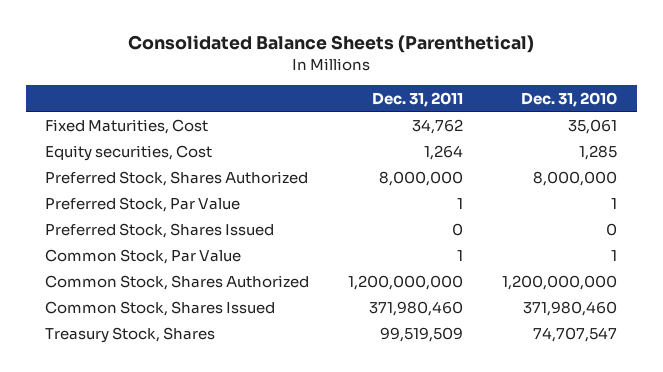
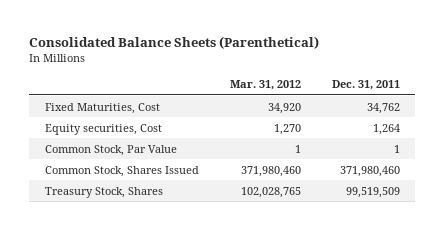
- | Dec. 31, 2011 | Dec. 31, 2010
+ | Mar. 31, 2012 | Dec. 31, 2011
- Preferred Stock, Shares Authorized | 8,000,000 | 8,000,000
- Preferred Stock, Par Value | 1 | 1
- Preferred Stock, Shares Issued | 0 | 0
- Common Stock, Shares Authorized | 1,200,000,000 | 1,200,000,000

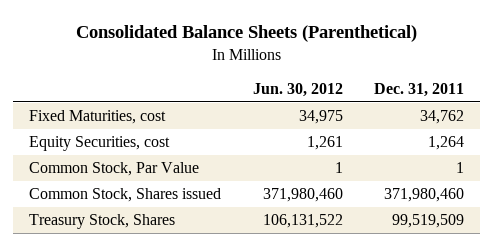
- | Mar. 31, 2012 | Dec. 31, 2011
+ | Jun. 30, 2012 | Dec. 31, 2011
- Fixed Maturities, Cost | 34,920 | 34,762
- Equity securities, Cost | 1,270 | 1,264
+ Fixed Maturities, cost | 34,975 | 34,762
+ Equity Securities, cost | 1,261 | 1,264
- Common Stock, Shares Issued | 371,980,460 | 371,980,460
+ Common Stock, Shares issued | 371,980,460 | 371,980,460

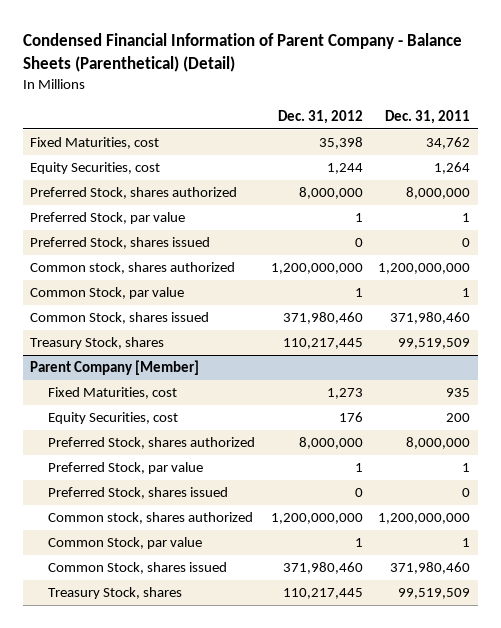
- Consolidated Balance Sheets (Parenthetical)
+ Condensed Financial Information of Parent Company - Balance Sheets (Parenthetical) (Detail)
- | Jun. 30, 2012 | Dec. 31, 2011
+ | Dec. 31, 2012 | Dec. 31, 2011
- Common Stock, Par Value | 1 | 1
- Common Stock, Shares issued | 371,980,460 | 371,980,460
- Treasury Stock, Shares | 106,131,522 | 99,519,509
+ Preferred Stock, shares authorized | 8,000,000 | 8,000,000
+ Preferred Stock, par value | 1 | 1
+ Preferred Stock, shares issued | 0 | 0
+ Common stock, shares authorized | 1,200,000,000 | 1,200,000,000
+ Common Stock, par value | 1 | 1
+ Common Stock, shares issued | 371,980,460 | 371,980,460
+ Treasury Stock, shares | 110,217,445 | 99,519,509
+ Parent Company [Member]
+ Fixed Maturities, cost | 1,273 | 935
+ Equity Securities, cost | 176 | 200
+ Preferred Stock, shares authorized | 8,000,000 | 8,000,000
+ Preferred Stock, par value | 1 | 1
+ Preferred Stock, shares issued | 0 | 0
+ Common stock, shares authorized | 1,200,000,000 | 1,200,000,000
+ Common Stock, par value | 1 | 1
+ Common Stock, shares issued | 371,980,460 | 371,980,460
+ Treasury Stock, shares | 110,217,445 | 99,519,509

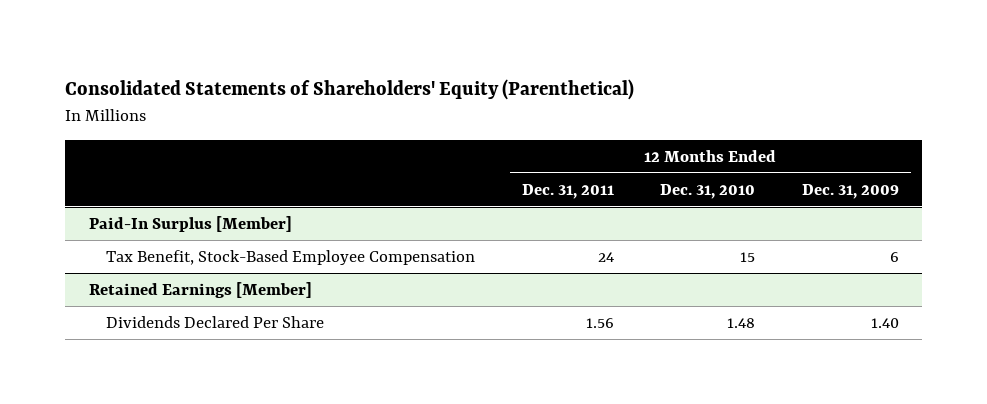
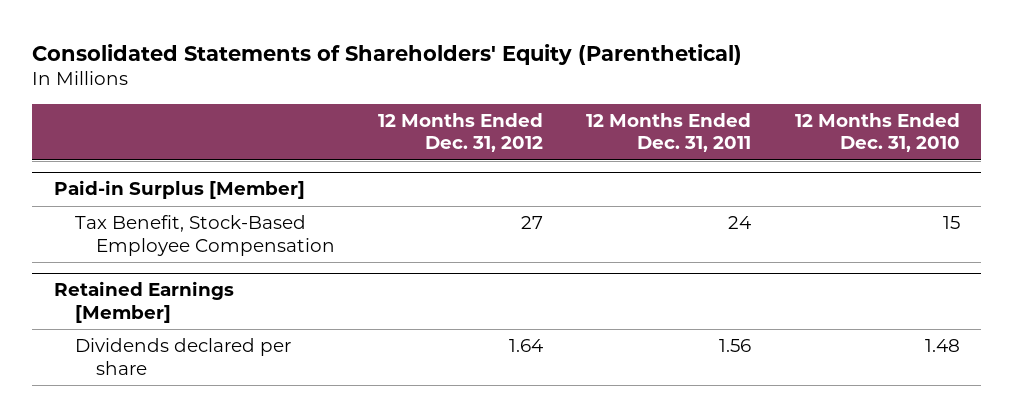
- | 12 Months Ended Dec. 31, 2011 | 12 Months Ended Dec. 31, 2010 | 12 Months Ended Dec. 31, 2009
+ | 12 Months Ended Dec. 31, 2012 | 12 Months Ended Dec. 31, 2011 | 12 Months Ended Dec. 31, 2010
- Paid-In Surplus [Member]
+ Paid-in Surplus [Member]
@ Retained Earnings [Member]
- Dividends Declared Per Share | 1.56 | 1.48 | 1.40
+ Dividends declared per share | 1.64 | 1.56 | 1.48

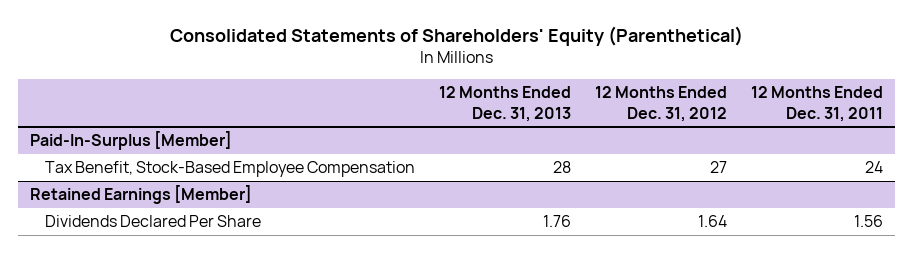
- | 12 Months Ended Dec. 31, 2012 | 12 Months Ended Dec. 31, 2011 | 12 Months Ended Dec. 31, 2010
+ | 12 Months Ended Dec. 31, 2013 | 12 Months Ended Dec. 31, 2012 | 12 Months Ended Dec. 31, 2011
- Paid-in Surplus [Member]
+ Paid-In-Surplus [Member]
@ Retained Earnings [Member]
- Dividends declared per share | 1.64 | 1.56 | 1.48
+ Dividends Declared Per Share | 1.76 | 1.64 | 1.56

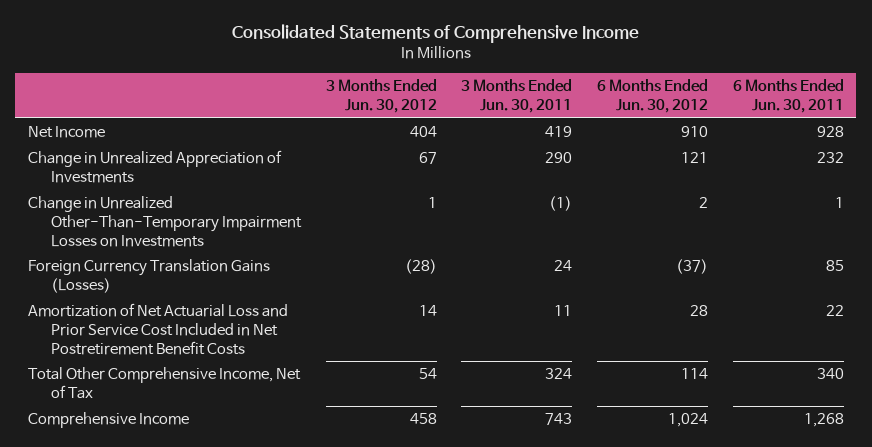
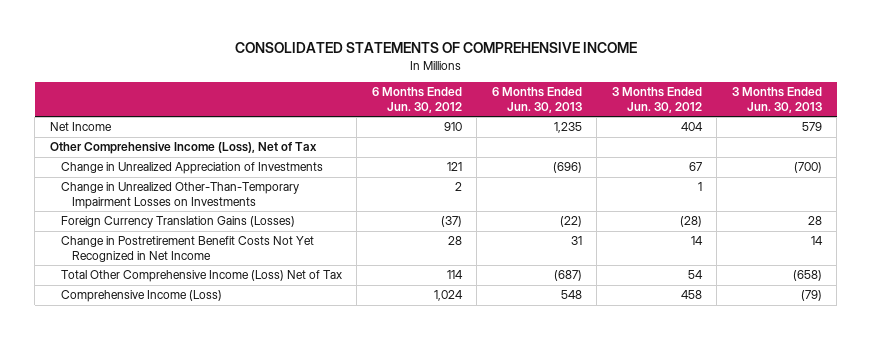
- Consolidated Statements of Comprehensive Income
+ CONSOLIDATED STATEMENTS OF COMPREHENSIVE INCOME
- | 3 Months Ended Jun. 30, 2012 | 3 Months Ended Jun. 30, 2011 | 6 Months Ended Jun. 30, 2012 | 6 Months Ended Jun. 30, 2011
+ | 6 Months Ended Jun. 30, 2012 | 6 Months Ended Jun. 30, 2013 | 3 Months Ended Jun. 30, 2012 | 3 Months Ended Jun. 30, 2013
+ Other Comprehensive Income (Loss), Net of Tax
- Amortization of Net Actuarial Loss and Prior Service Cost Included in Net Postretirement Benefit Costs | 14 | 11 | 28 | 22
- Total Other Comprehensive Income, Net of Tax | 54 | 324 | 114 | 340
- Comprehensive Income | 458 | 743 | 1,024 | 1,268
+ Change in Postretirement Benefit Costs Not Yet Recognized in Net Income | 28 | 31 | 14 | 14
+ Total Other Comprehensive Income (Loss) Net of Tax | 114 | (687) | 54 | (658)
+ Comprehensive Income (Loss) | 1,024 | 548 | 458 | (79)

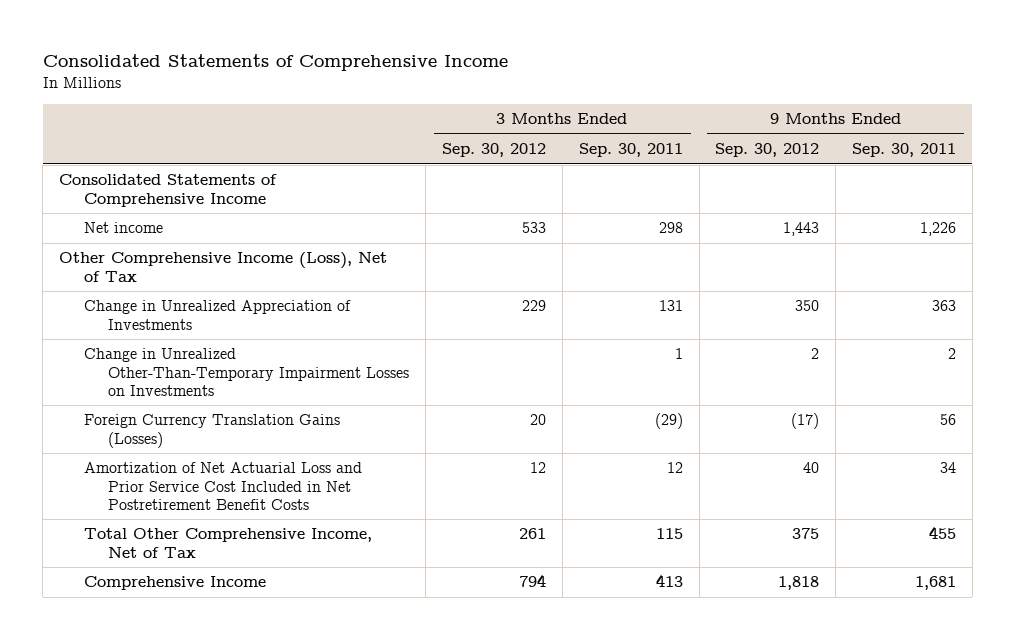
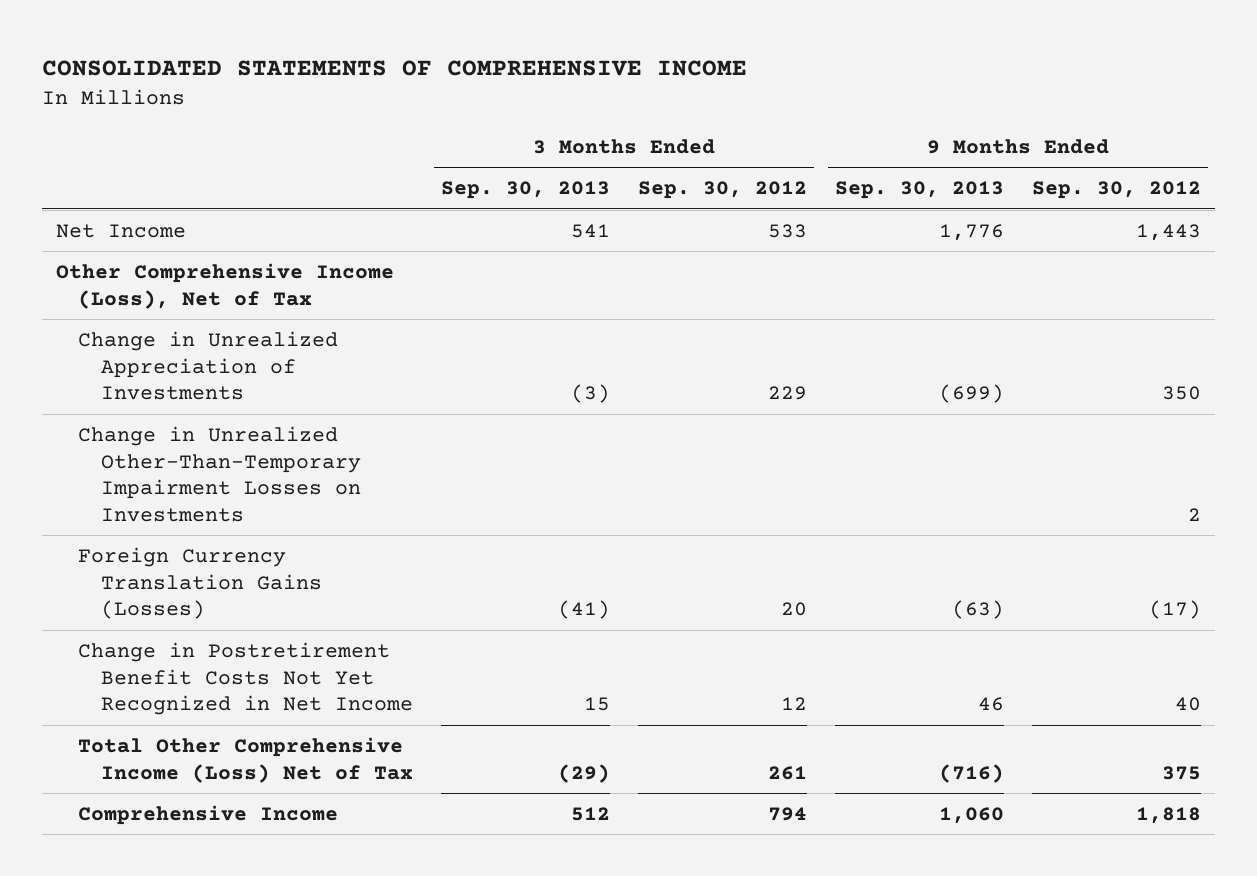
- Consolidated Statements of Comprehensive Income
+ CONSOLIDATED STATEMENTS OF COMPREHENSIVE INCOME
- | 3 Months Ended Sep. 30, 2012 | 3 Months Ended Sep. 30, 2011 | 9 Months Ended Sep. 30, 2012 | 9 Months Ended Sep. 30, 2011
+ | 3 Months Ended Sep. 30, 2013 | 3 Months Ended Sep. 30, 2012 | 9 Months Ended Sep. 30, 2013 | 9 Months Ended Sep. 30, 2012
- Consolidated Statements of Comprehensive Income
- Net income | 533 | 298 | 1,443 | 1,226
+ Net Income | 541 | 533 | 1,776 | 1,443
- Amortization of Net Actuarial Loss and Prior Service Cost Included in Net Postretirement Benefit Costs | 12 | 12 | 40 | 34
- Total Other Comprehensive Income, Net of Tax | 261 | 115 | 375 | 455
+ Change in Postretirement Benefit Costs Not Yet Recognized in Net Income | 15 | 12 | 46 | 40
+ Total Other Comprehensive Income (Loss) Net of Tax | (29) | 261 | (716) | 375

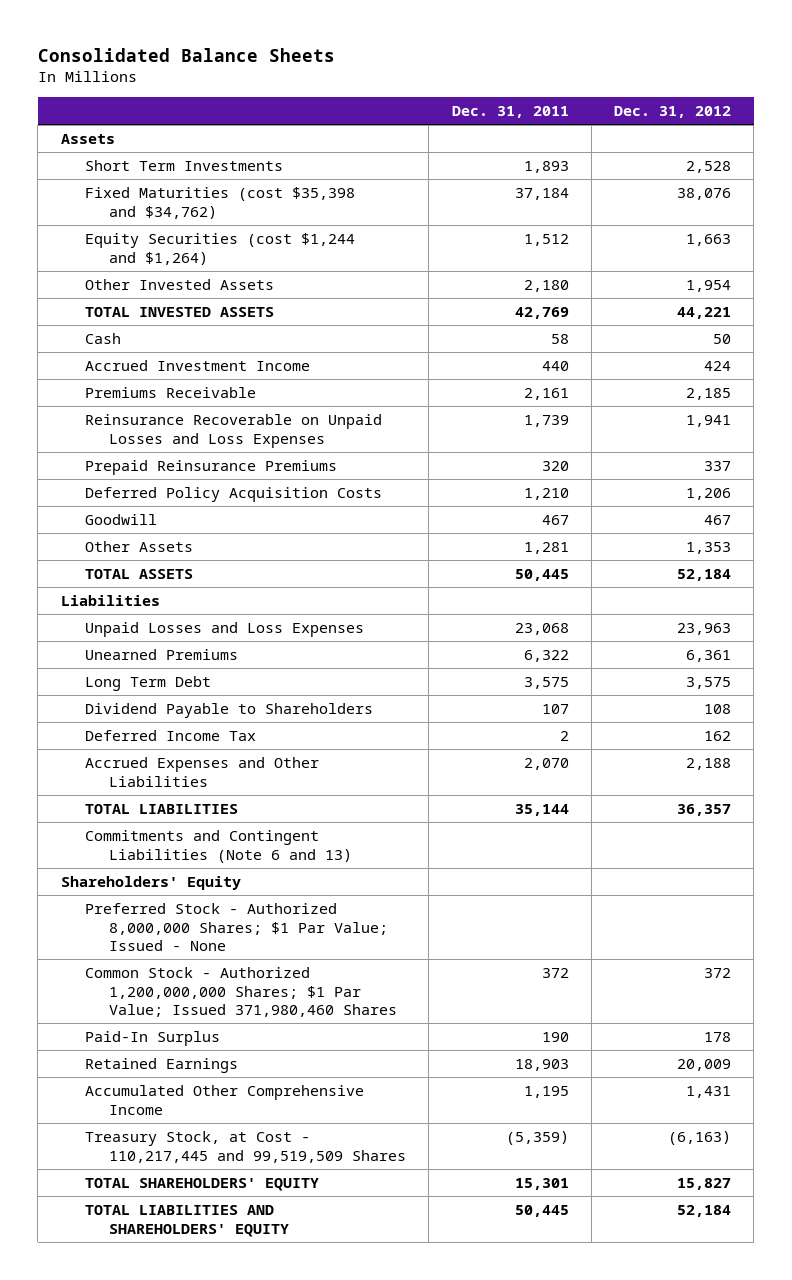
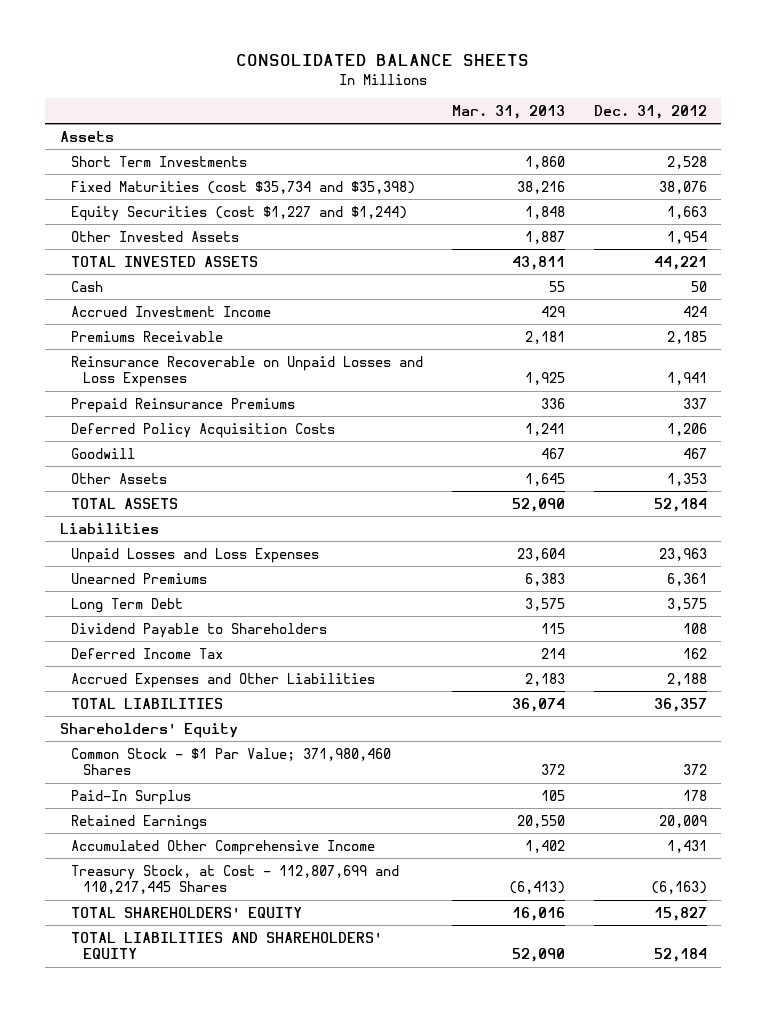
- Consolidated Balance Sheets
+ CONSOLIDATED BALANCE SHEETS
- | Dec. 31, 2011 | Dec. 31, 2012
+ | Mar. 31, 2013 | Dec. 31, 2012
- Fixed Maturities (cost $35,398 and $34,762) | 37,184 | 38,076
- Equity Securities (cost $1,244 and $1,264) | 1,512 | 1,663
+ Fixed Maturities (cost $35,734 and $35,398) | 38,216 | 38,076
+ Equity Securities (cost $1,227 and $1,244) | 1,848 | 1,663
- Commitments and Contingent Liabilities (Note 6 and 13)
- Preferred Stock - Authorized 8,000,000 Shares; $1 Par Value; Issued - None
- Common Stock - Authorized 1,200,000,000 Shares; $1 Par Value; Issued 371,980,460 Shares | 372 | 372
+ Common Stock - $1 Par Value; 371,980,460 Shares | 372 | 372
- Treasury Stock, at Cost - 110,217,445 and 99,519,509 Shares | (5,359) | (6,163)
+ Treasury Stock, at Cost - 112,807,699 and 110,217,445 Shares | (6,413) | (6,163)

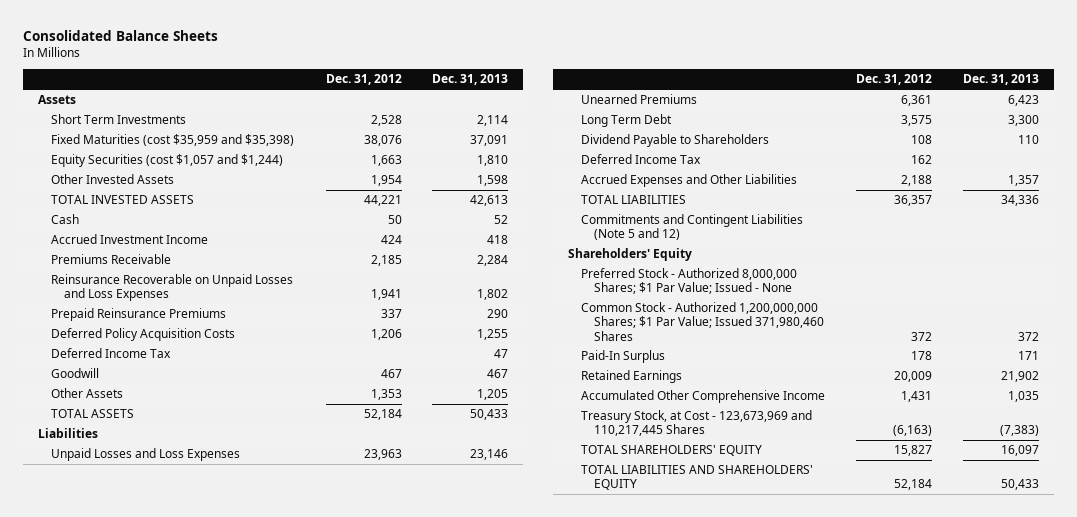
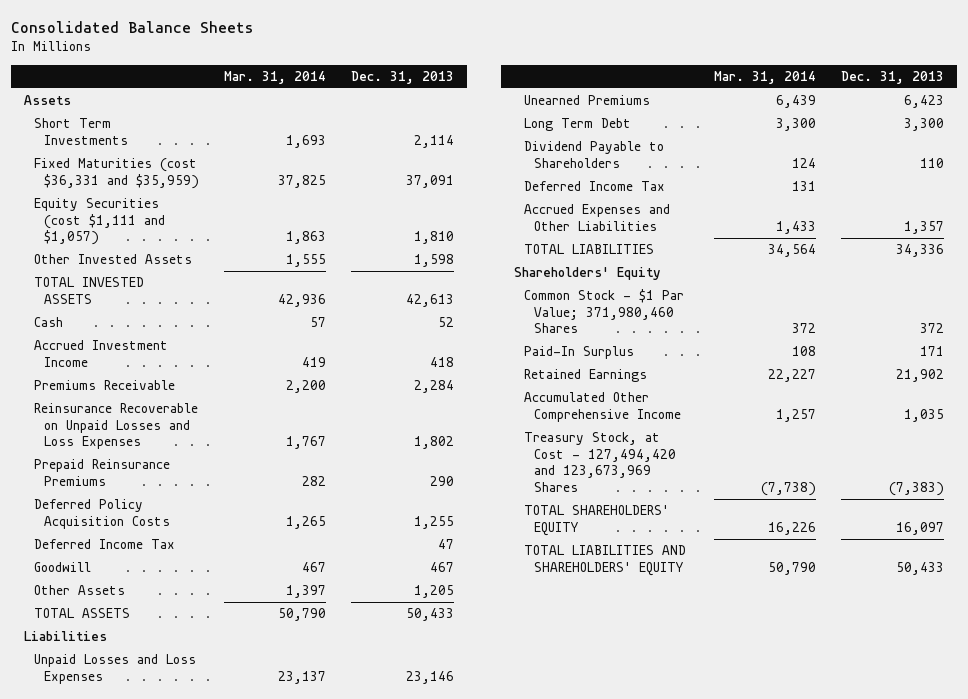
- | Dec. 31, 2012 | Dec. 31, 2013
+ | Mar. 31, 2014 | Dec. 31, 2013
- Fixed Maturities (cost $35,959 and $35,398) | 38,076 | 37,091
- Equity Securities (cost $1,057 and $1,244) | 1,663 | 1,810
+ Fixed Maturities (cost $36,331 and $35,959) | 37,825 | 37,091
+ Equity Securities (cost $1,111 and $1,057) | 1,863 | 1,810
- Commitments and Contingent Liabilities (Note 5 and 12)
- Preferred Stock - Authorized 8,000,000 Shares; $1 Par Value; Issued - None
- Common Stock - Authorized 1,200,000,000 Shares; $1 Par Value; Issued 371,980,460 Shares | 372 | 372
+ Common Stock - $1 Par Value; 371,980,460 Shares | 372 | 372
- Treasury Stock, at Cost - 123,673,969 and 110,217,445 Shares | (6,163) | (7,383)
+ Treasury Stock, at Cost - 127,494,420 and 123,673,969 Shares | (7,738) | (7,383)

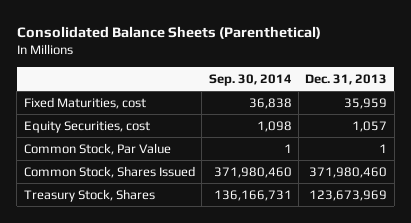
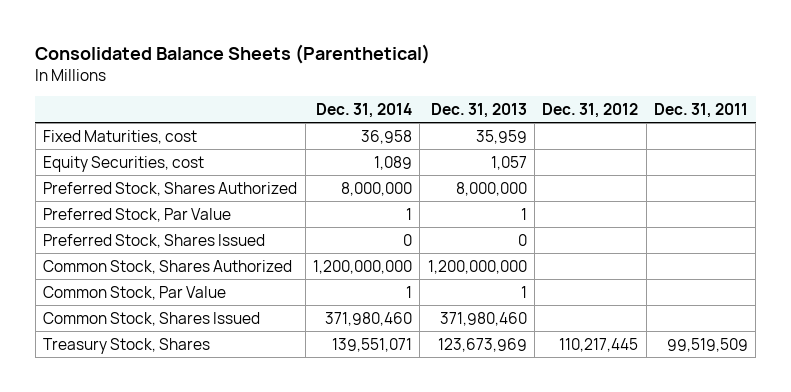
- | Sep. 30, 2014 | Dec. 31, 2013
+ | Dec. 31, 2014 | Dec. 31, 2013 | Dec. 31, 2012 | Dec. 31, 2011
+ Preferred Stock, Shares Authorized | 8,000,000 | 8,000,000 | |
+ Preferred Stock, Par Value | 1 | 1 | |
+ Preferred Stock, Shares Issued | 0 | 0 | |
+ Common Stock, Shares Authorized | 1,200,000,000 | 1,200,000,000 | |

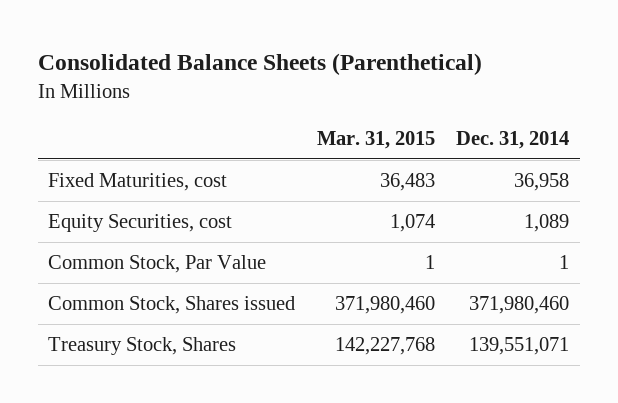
- | Dec. 31, 2014 | Dec. 31, 2013 | Dec. 31, 2012 | Dec. 31, 2011
+ | Mar. 31, 2015 | Dec. 31, 2014
- Preferred Stock, Shares Authorized | 8,000,000 | 8,000,000 | |
- Preferred Stock, Par Value | 1 | 1 | |
- Preferred Stock, Shares Issued | 0 | 0 | |
- Common Stock, Shares Authorized | 1,200,000,000 | 1,200,000,000 | |
- Common Stock, Shares Issued | 371,980,460 | 371,980,460 | |
+ Common Stock, Shares issued | 371,980,460 | 371,980,460

